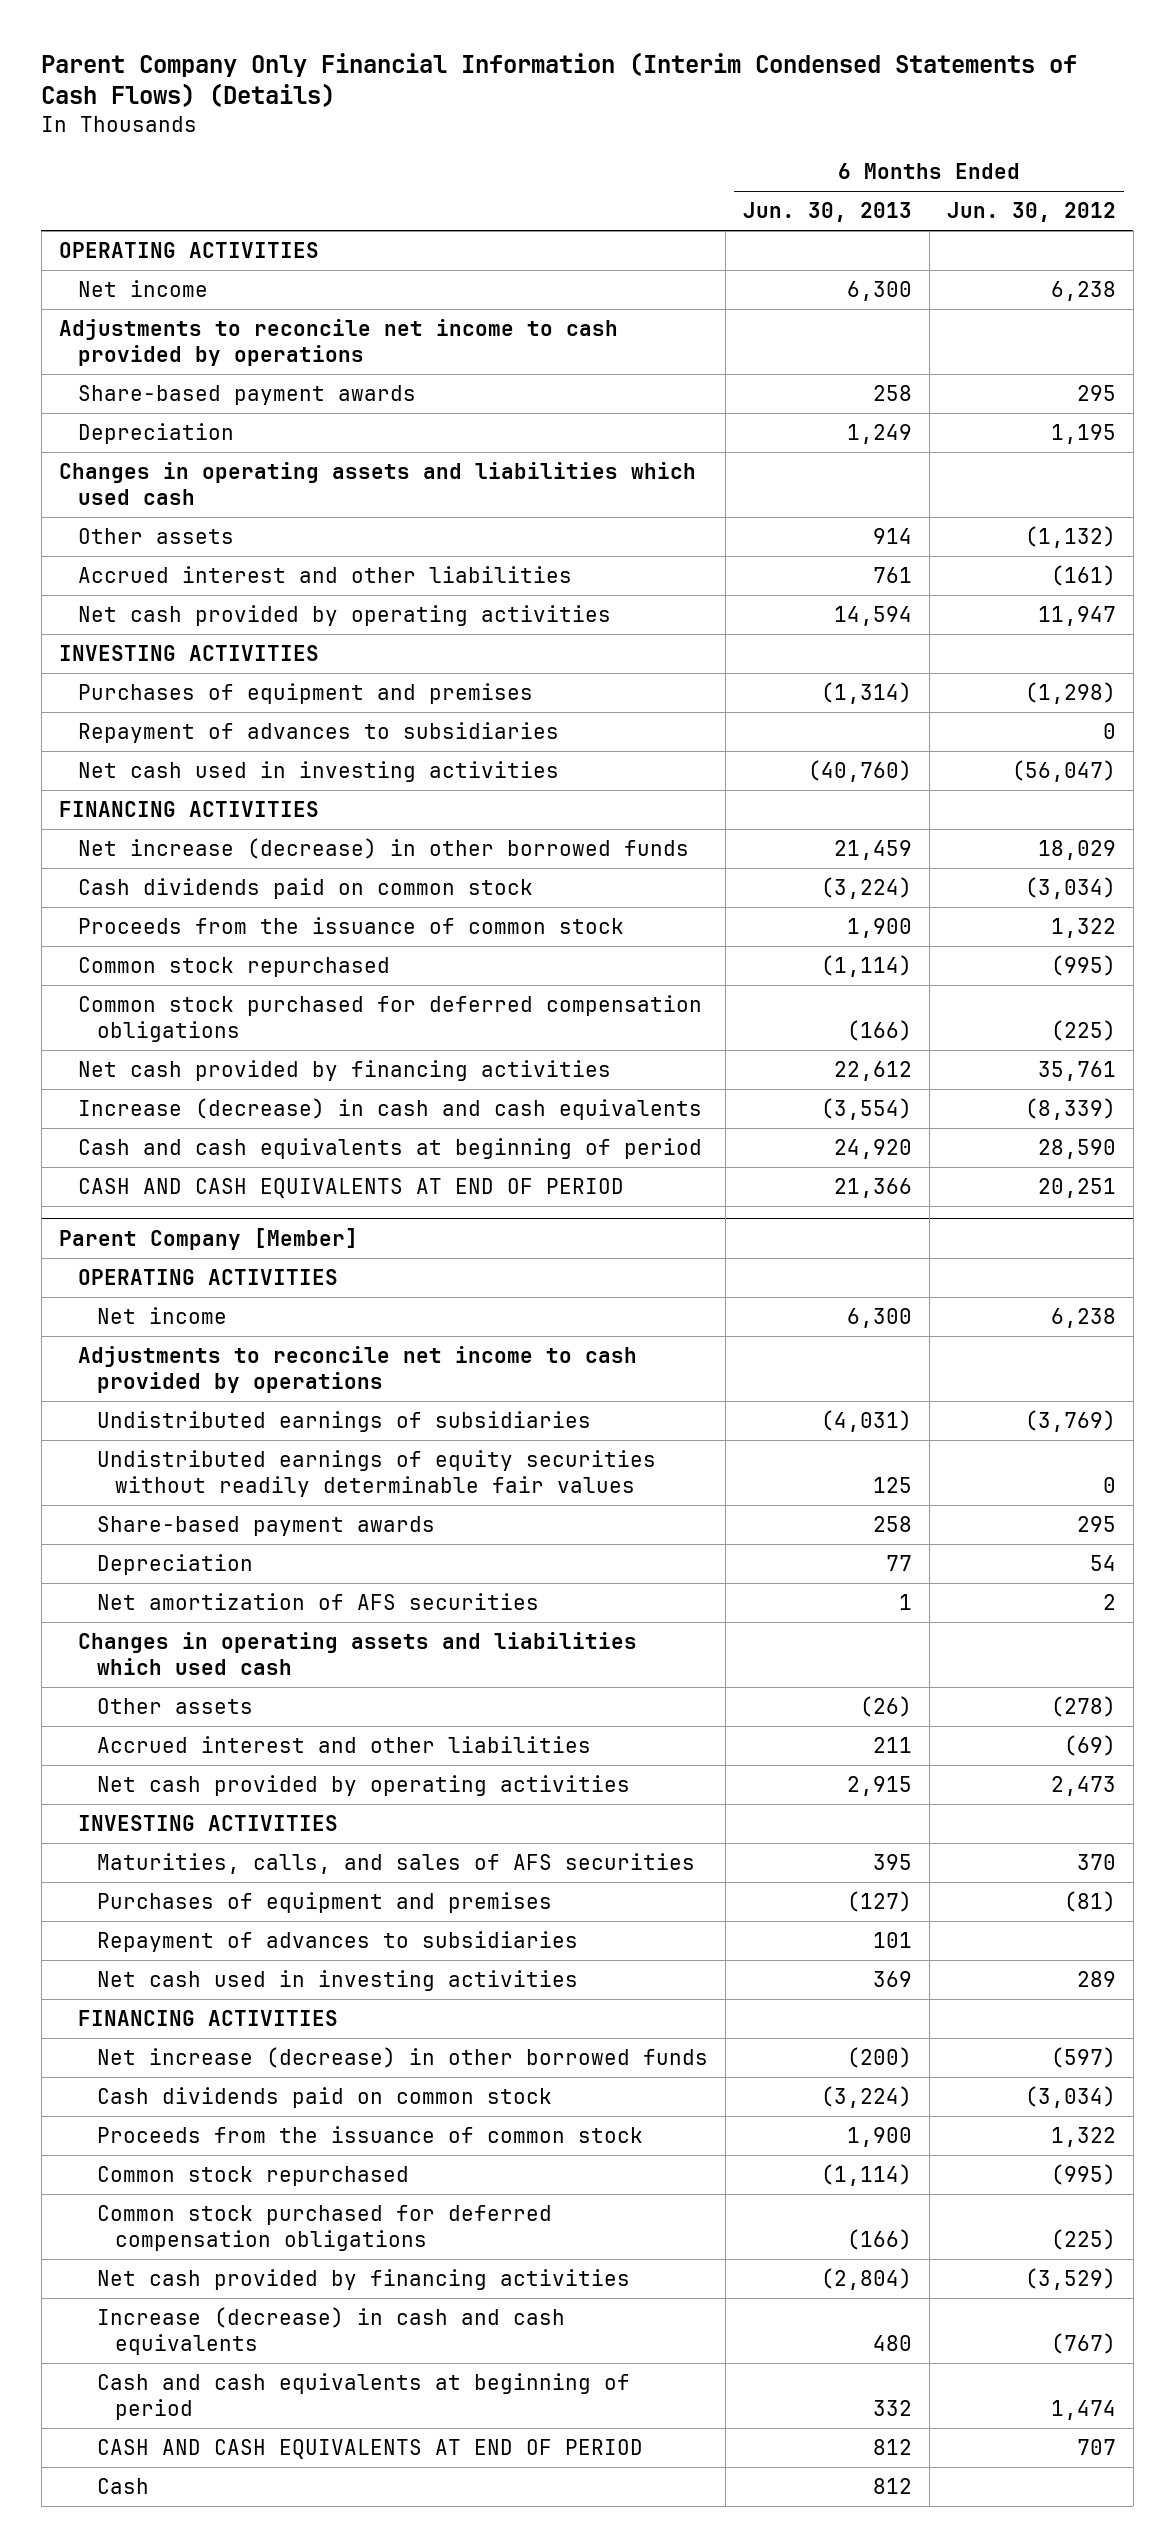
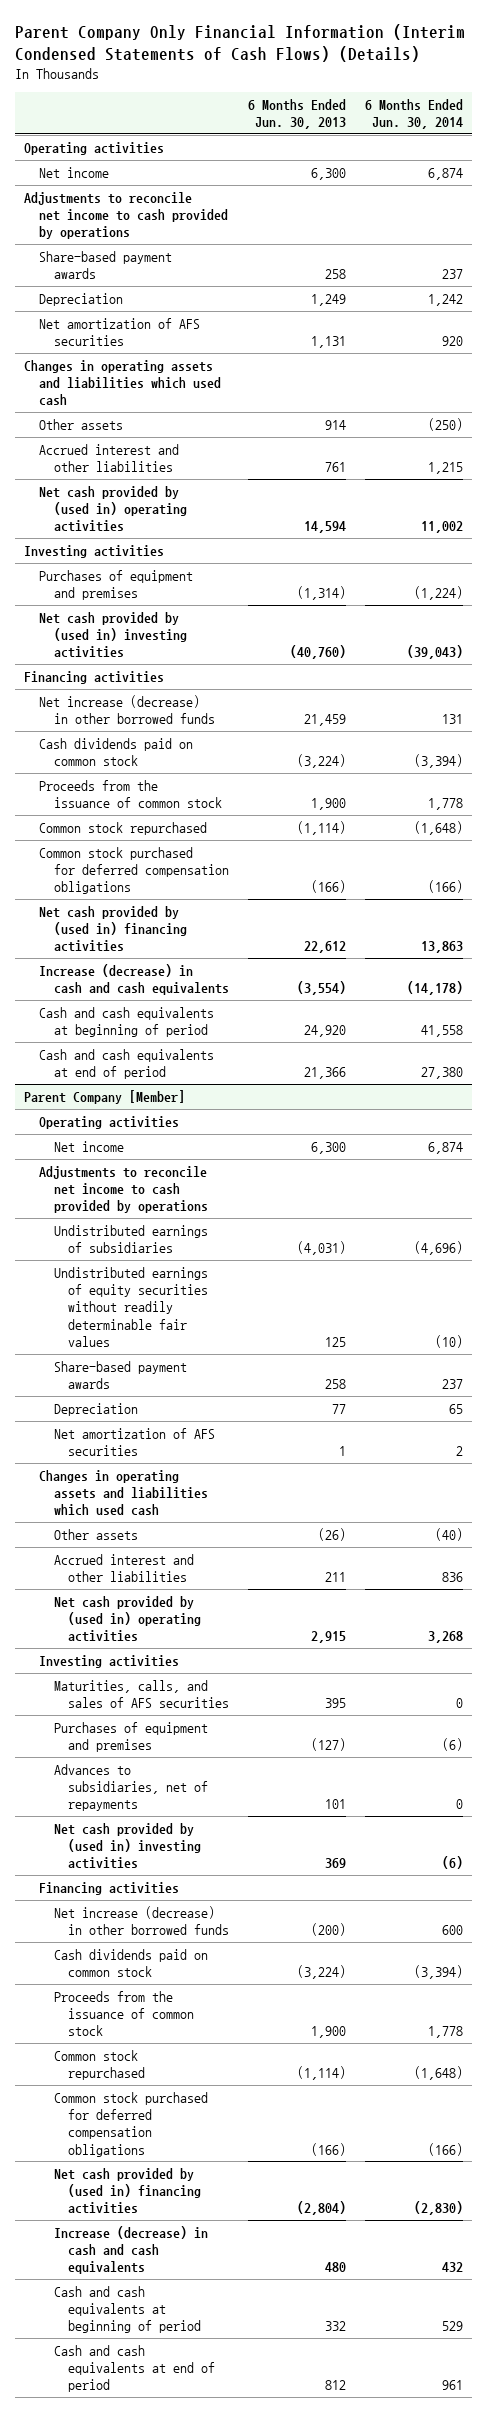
- | 6 Months Ended Jun. 30, 2013 | 6 Months Ended Jun. 30, 2012
+ | 6 Months Ended Jun. 30, 2013 | 6 Months Ended Jun. 30, 2014
- OPERATING ACTIVITIES
+ Operating activities
+ Net amortization of AFS securities | 1,131 | 920
- Net cash provided by operating activities | 14,594 | 11,947
- INVESTING ACTIVITIES
+ Net cash provided by (used in) operating activities | 14,594 | 11,002
+ Investing activities
- Repayment of advances to subsidiaries | | 0
- Net cash used in investing activities | (40,760) | (56,047)
- FINANCING ACTIVITIES
+ Net cash provided by (used in) investing activities | (40,760) | (39,043)
+ Financing activities
- Net cash provided by financing activities | 22,612 | 35,761
+ Net cash provided by (used in) financing activities | 22,612 | 13,863
- CASH AND CASH EQUIVALENTS AT END OF PERIOD | 21,366 | 20,251
+ Cash and cash equivalents at end of period | 21,366 | 27,380
@ Parent Company [Member]
- OPERATING ACTIVITIES
+ Operating activities
- Net cash provided by operating activities | 2,915 | 2,473
- INVESTING ACTIVITIES
+ Net cash provided by (used in) operating activities | 2,915 | 3,268
+ Investing activities
- Repayment of advances to subsidiaries | 101 |
- Net cash used in investing activities | 369 | 289
- FINANCING ACTIVITIES
+ Advances to subsidiaries, net of repayments | 101 | 0
+ Net cash provided by (used in) investing activities | 369 | (6)
+ Financing activities
- Net cash provided by financing activities | (2,804) | (3,529)
+ Net cash provided by (used in) financing activities | (2,804) | (2,830)
- CASH AND CASH EQUIVALENTS AT END OF PERIOD | 812 | 707
- Cash | 812 |
+ Cash and cash equivalents at end of period | 812 | 961

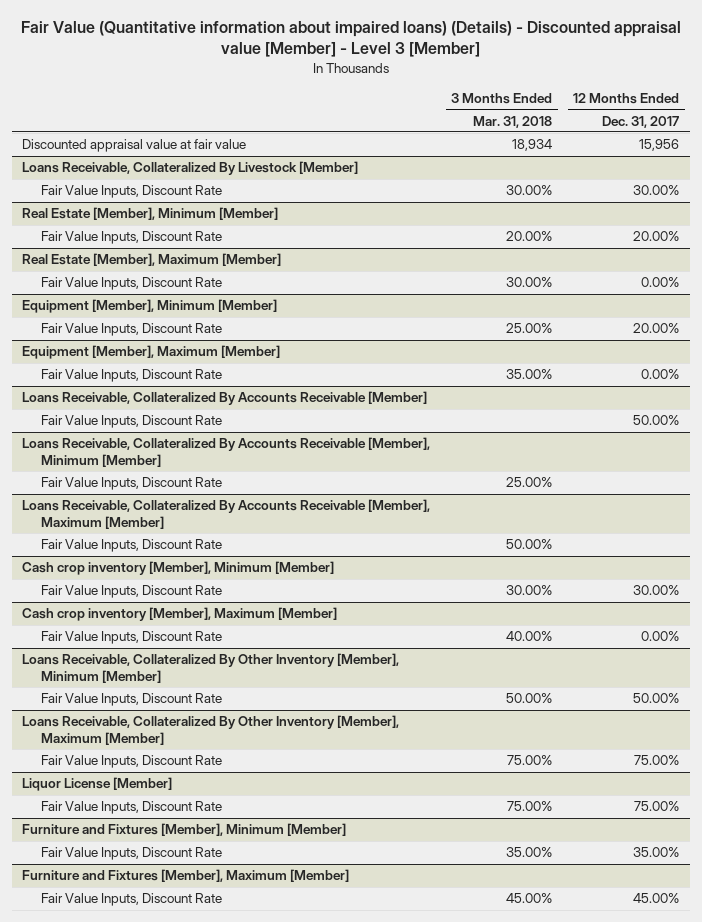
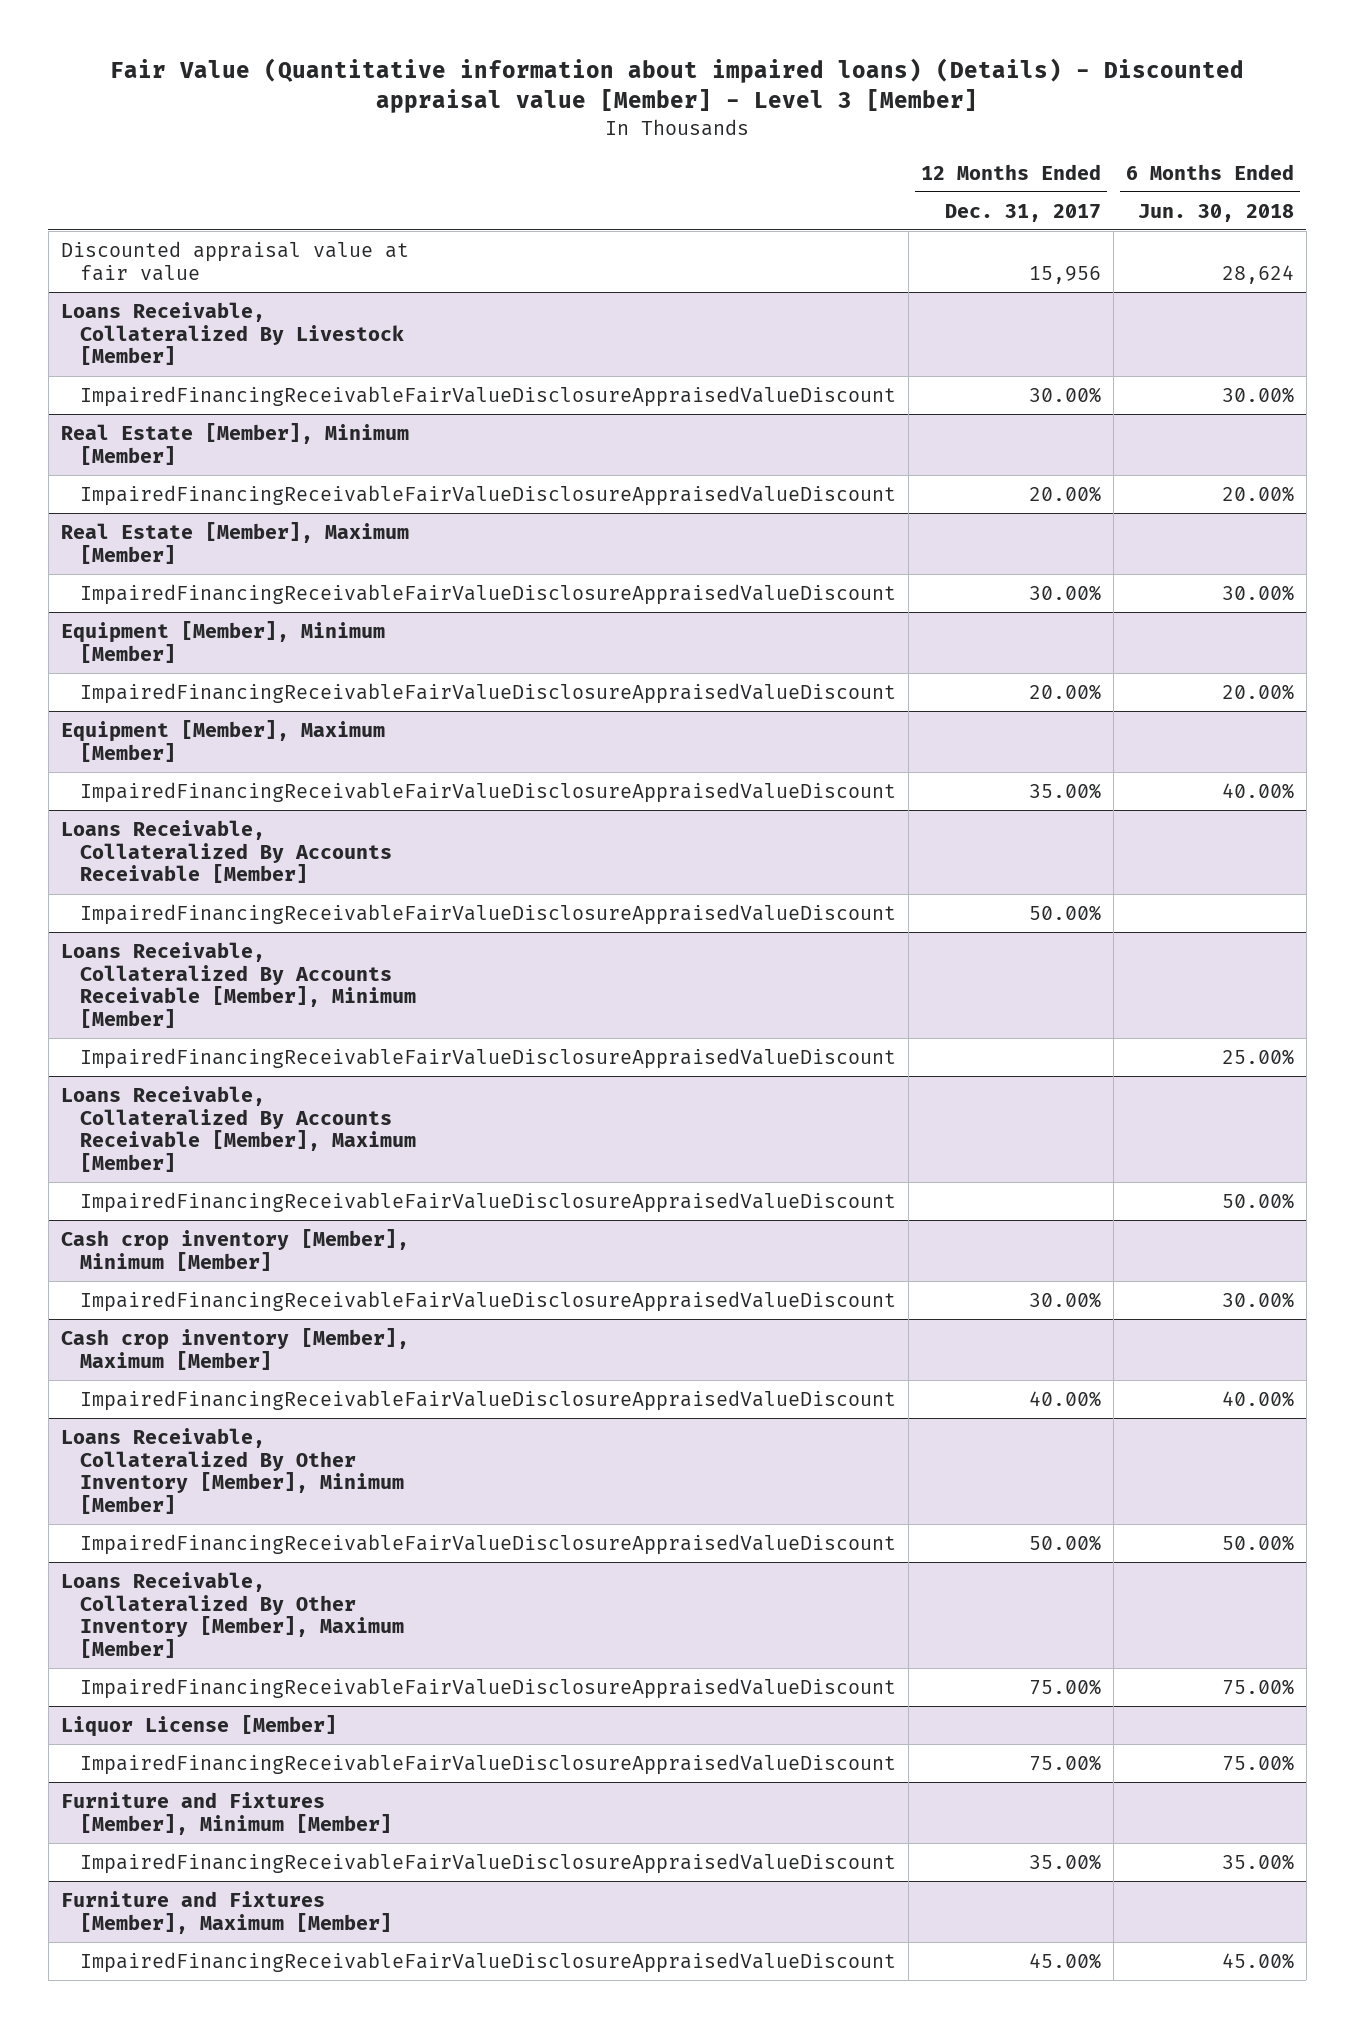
- | 3 Months Ended Mar. 31, 2018 | 12 Months Ended Dec. 31, 2017
+ | 12 Months Ended Dec. 31, 2017 | 6 Months Ended Jun. 30, 2018
@ Loans Receivable, Collateralized By Livestock [Member]
- Fair Value Inputs, Discount Rate | 30.00% | 30.00%
+ ImpairedFinancingReceivableFairValueDisclosureAppraisedValueDiscount | 30.00% | 30.00%
@ Real Estate [Member], Minimum [Member]
- Fair Value Inputs, Discount Rate | 20.00% | 20.00%
+ ImpairedFinancingReceivableFairValueDisclosureAppraisedValueDiscount | 20.00% | 20.00%
@ Real Estate [Member], Maximum [Member]
- Fair Value Inputs, Discount Rate | 30.00% | 0.00%
+ ImpairedFinancingReceivableFairValueDisclosureAppraisedValueDiscount | 30.00% | 30.00%
@ Equipment [Member], Minimum [Member]
- Fair Value Inputs, Discount Rate | 25.00% | 20.00%
+ ImpairedFinancingReceivableFairValueDisclosureAppraisedValueDiscount | 20.00% | 20.00%
@ Equipment [Member], Maximum [Member]
- Fair Value Inputs, Discount Rate | 35.00% | 0.00%
+ ImpairedFinancingReceivableFairValueDisclosureAppraisedValueDiscount | 35.00% | 40.00%
@ Loans Receivable, Collateralized By Accounts Receivable [Member]
- Fair Value Inputs, Discount Rate | | 50.00%
+ ImpairedFinancingReceivableFairValueDisclosureAppraisedValueDiscount | 50.00% |
@ Loans Receivable, Collateralized By Accounts Receivable [Member], Minimum [Member]
- Fair Value Inputs, Discount Rate | 25.00% |
+ ImpairedFinancingReceivableFairValueDisclosureAppraisedValueDiscount | | 25.00%
@ Loans Receivable, Collateralized By Accounts Receivable [Member], Maximum [Member]
- Fair Value Inputs, Discount Rate | 50.00% |
+ ImpairedFinancingReceivableFairValueDisclosureAppraisedValueDiscount | | 50.00%
@ Cash crop inventory [Member], Minimum [Member]
- Fair Value Inputs, Discount Rate | 30.00% | 30.00%
+ ImpairedFinancingReceivableFairValueDisclosureAppraisedValueDiscount | 30.00% | 30.00%
@ Cash crop inventory [Member], Maximum [Member]
- Fair Value Inputs, Discount Rate | 40.00% | 0.00%
+ ImpairedFinancingReceivableFairValueDisclosureAppraisedValueDiscount | 40.00% | 40.00%
@ Loans Receivable, Collateralized By Other Inventory [Member], Minimum [Member]
- Fair Value Inputs, Discount Rate | 50.00% | 50.00%
+ ImpairedFinancingReceivableFairValueDisclosureAppraisedValueDiscount | 50.00% | 50.00%
@ Loans Receivable, Collateralized By Other Inventory [Member], Maximum [Member]
- Fair Value Inputs, Discount Rate | 75.00% | 75.00%
+ ImpairedFinancingReceivableFairValueDisclosureAppraisedValueDiscount | 75.00% | 75.00%
@ Liquor License [Member]
- Fair Value Inputs, Discount Rate | 75.00% | 75.00%
+ ImpairedFinancingReceivableFairValueDisclosureAppraisedValueDiscount | 75.00% | 75.00%
@ Furniture and Fixtures [Member], Minimum [Member]
- Fair Value Inputs, Discount Rate | 35.00% | 35.00%
+ ImpairedFinancingReceivableFairValueDisclosureAppraisedValueDiscount | 35.00% | 35.00%
@ Furniture and Fixtures [Member], Maximum [Member]
- Fair Value Inputs, Discount Rate | 45.00% | 45.00%
+ ImpairedFinancingReceivableFairValueDisclosureAppraisedValueDiscount | 45.00% | 45.00%

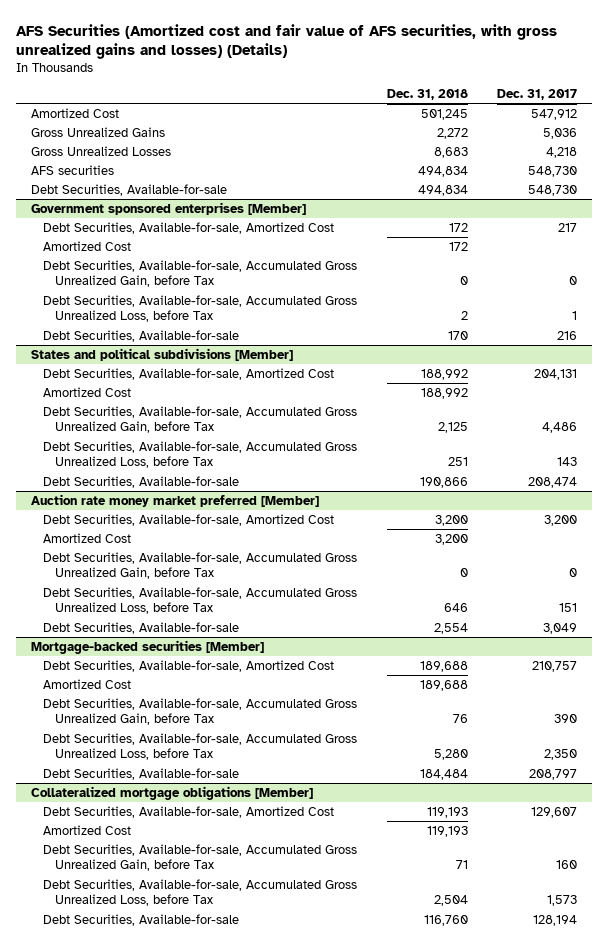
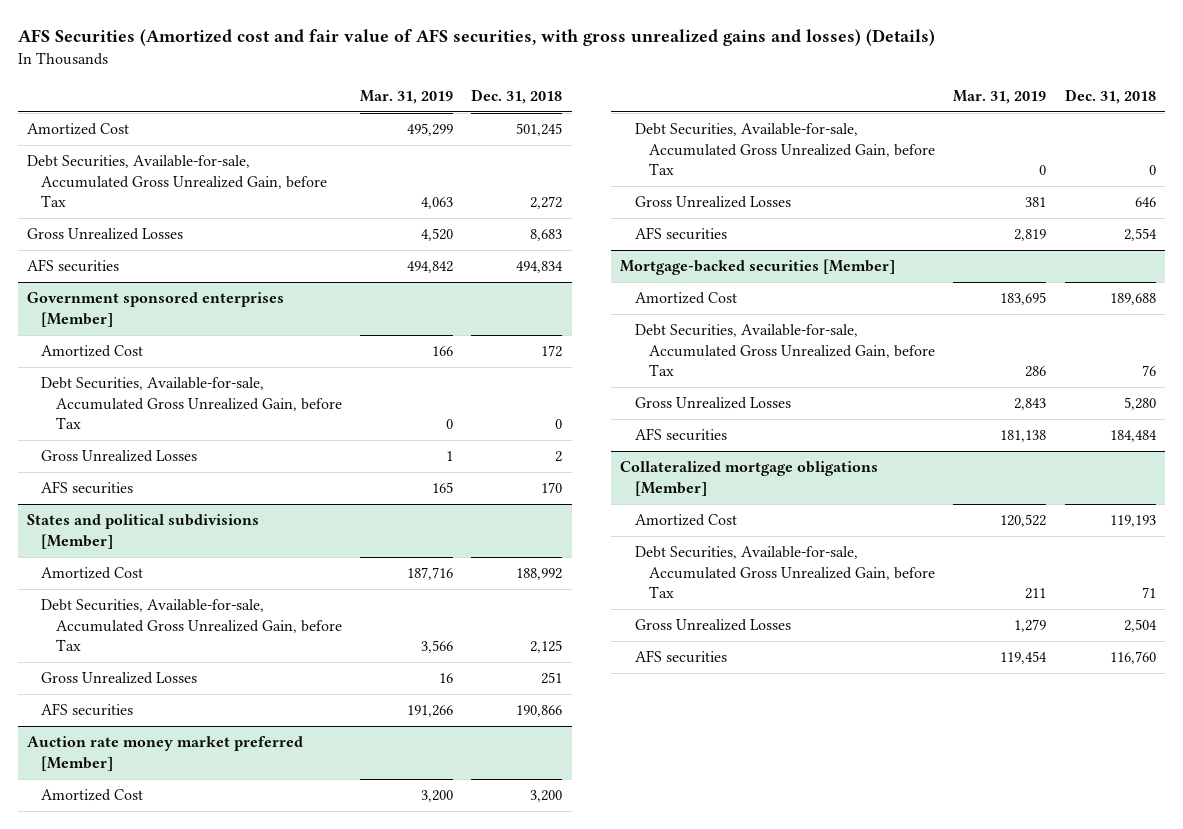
- | Dec. 31, 2018 | Dec. 31, 2017
+ | Mar. 31, 2019 | Dec. 31, 2018
- Gross Unrealized Gains | 2,272 | 5,036
+ Debt Securities, Available-for-sale, Accumulated Gross Unrealized Gain, before Tax | 4,063 | 2,272
- Debt Securities, Available-for-sale | 494,834 | 548,730
@ Government sponsored enterprises [Member]
- Debt Securities, Available-for-sale, Amortized Cost | 172 | 217
- Debt Securities, Available-for-sale, Accumulated Gross Unrealized Loss, before Tax | 2 | 1
- Debt Securities, Available-for-sale | 170 | 216
+ Gross Unrealized Losses | 1 | 2
+ AFS securities | 165 | 170
@ States and political subdivisions [Member]
- Debt Securities, Available-for-sale, Amortized Cost | 188,992 | 204,131
- Debt Securities, Available-for-sale, Accumulated Gross Unrealized Loss, before Tax | 251 | 143
- Debt Securities, Available-for-sale | 190,866 | 208,474
+ Gross Unrealized Losses | 16 | 251
+ AFS securities | 191,266 | 190,866
@ Auction rate money market preferred [Member]
- Debt Securities, Available-for-sale, Amortized Cost | 3,200 | 3,200
- Debt Securities, Available-for-sale, Accumulated Gross Unrealized Loss, before Tax | 646 | 151
- Debt Securities, Available-for-sale | 2,554 | 3,049
+ Gross Unrealized Losses | 381 | 646
+ AFS securities | 2,819 | 2,554
@ Mortgage-backed securities [Member]
- Debt Securities, Available-for-sale, Amortized Cost | 189,688 | 210,757
- Debt Securities, Available-for-sale, Accumulated Gross Unrealized Loss, before Tax | 5,280 | 2,350
- Debt Securities, Available-for-sale | 184,484 | 208,797
+ Gross Unrealized Losses | 2,843 | 5,280
+ AFS securities | 181,138 | 184,484
@ Collateralized mortgage obligations [Member]
- Debt Securities, Available-for-sale, Amortized Cost | 119,193 | 129,607
- Debt Securities, Available-for-sale, Accumulated Gross Unrealized Loss, before Tax | 2,504 | 1,573
- Debt Securities, Available-for-sale | 116,760 | 128,194
+ Gross Unrealized Losses | 1,279 | 2,504
+ AFS securities | 119,454 | 116,760

